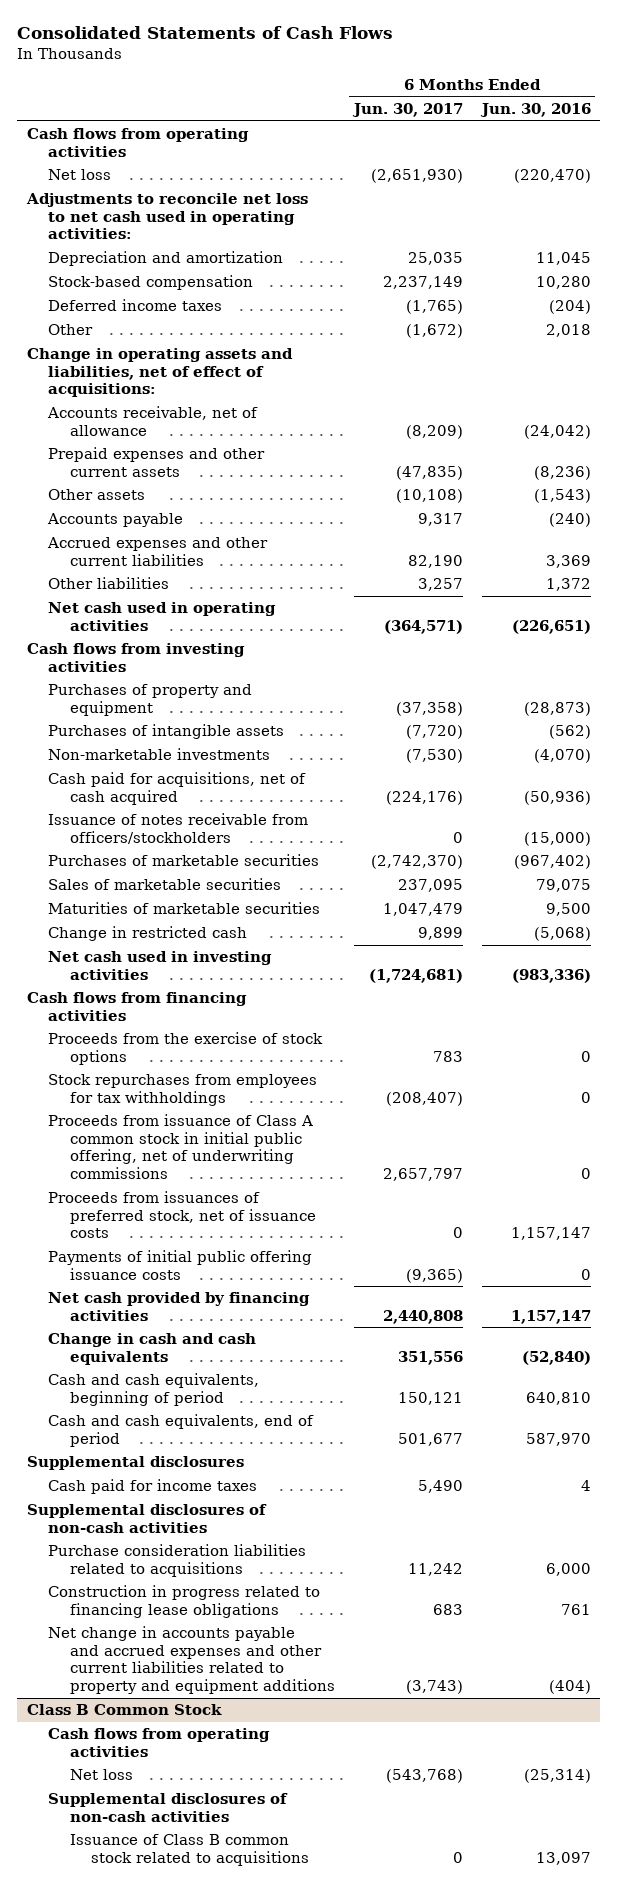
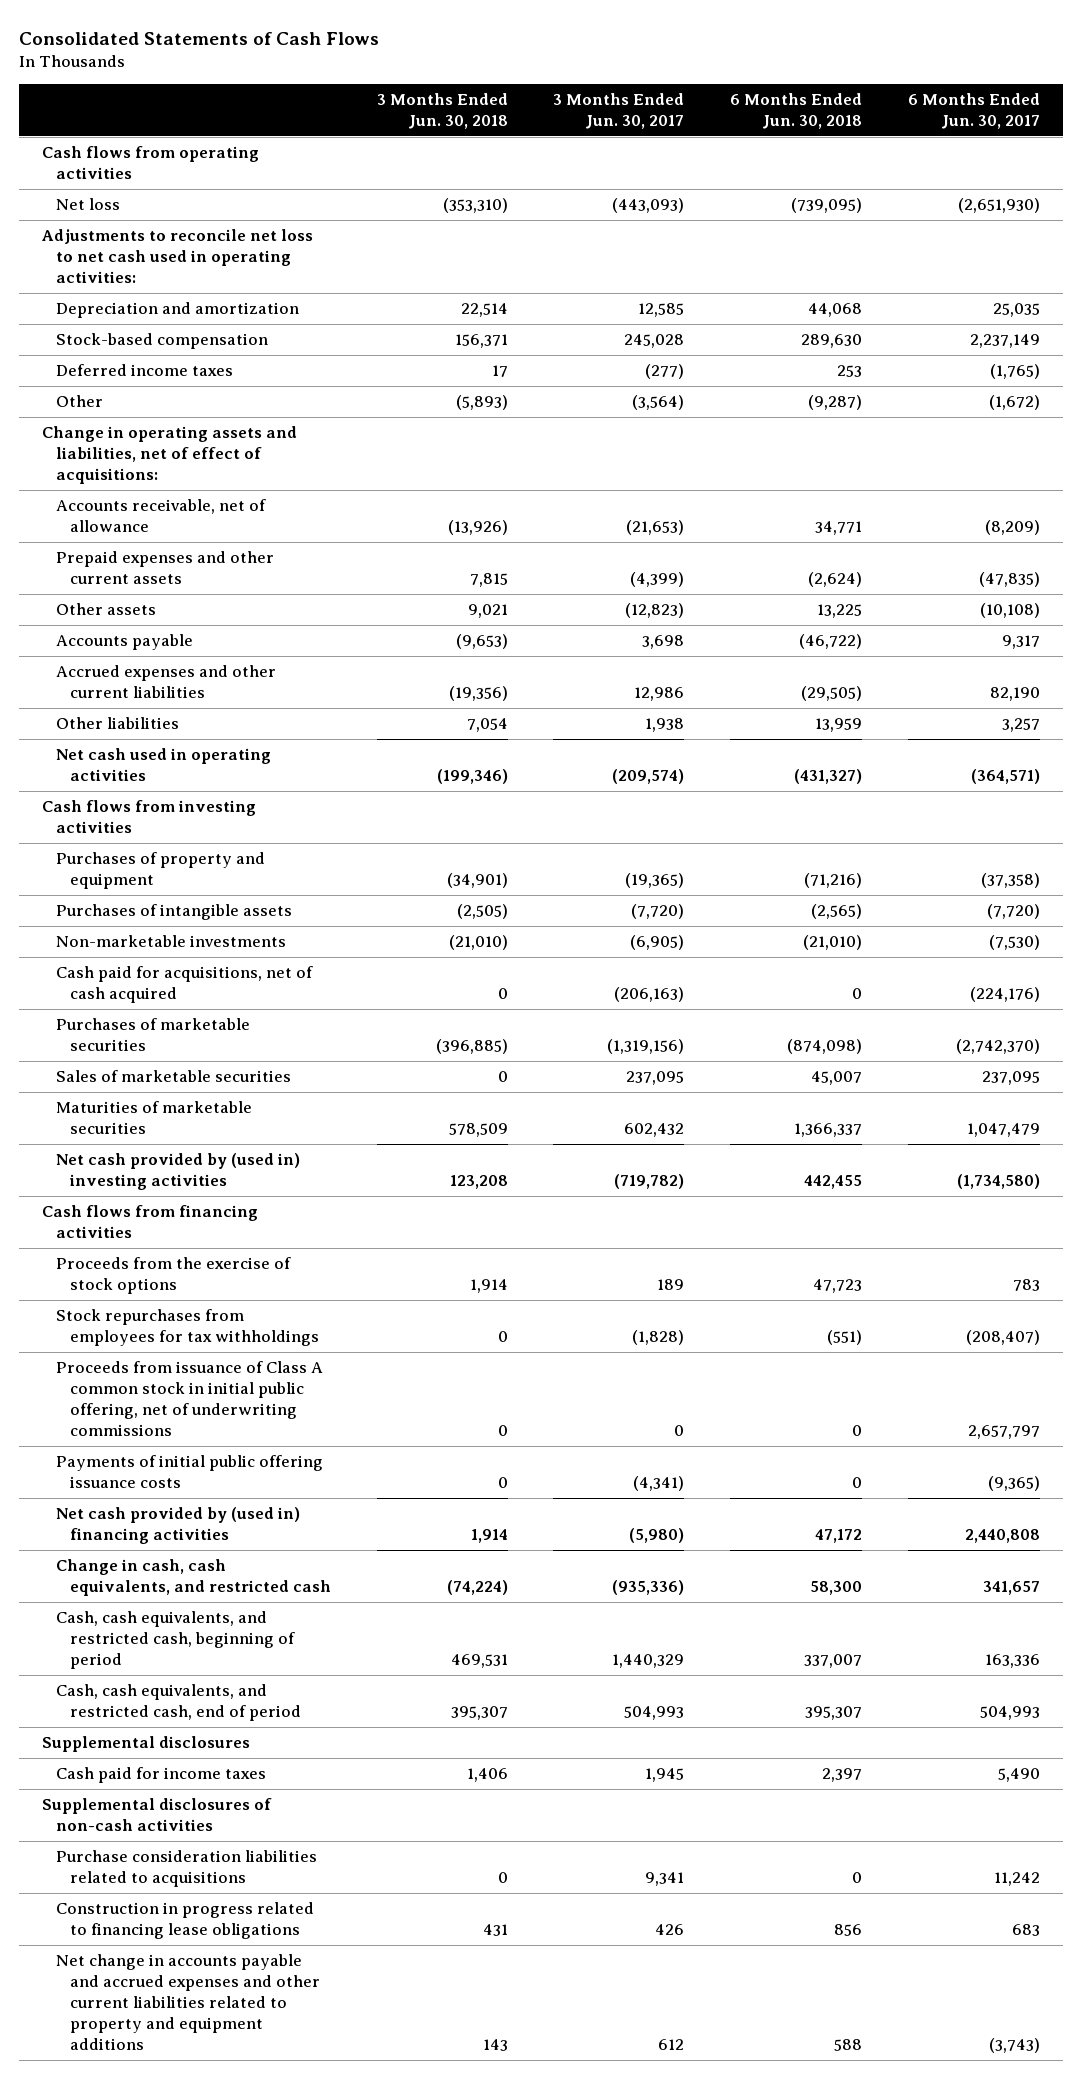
- | 6 Months Ended Jun. 30, 2017 | 6 Months Ended Jun. 30, 2016
+ | 3 Months Ended Jun. 30, 2018 | 3 Months Ended Jun. 30, 2017 | 6 Months Ended Jun. 30, 2018 | 6 Months Ended Jun. 30, 2017
- Issuance of notes receivable from officers/stockholders | 0 | (15,000)
- Change in restricted cash | 9,899 | (5,068)
- Net cash used in investing activities | (1,724,681) | (983,336)
+ Net cash provided by (used in) investing activities | 123,208 | (719,782) | 442,455 | (1,734,580)
- Proceeds from issuances of preferred stock, net of issuance costs | 0 | 1,157,147
- Net cash provided by financing activities | 2,440,808 | 1,157,147
- Change in cash and cash equivalents | 351,556 | (52,840)
- Cash and cash equivalents, beginning of period | 150,121 | 640,810
- Cash and cash equivalents, end of period | 501,677 | 587,970
+ Net cash provided by (used in) financing activities | 1,914 | (5,980) | 47,172 | 2,440,808
+ Change in cash, cash equivalents, and restricted cash | (74,224) | (935,336) | 58,300 | 341,657
+ Cash, cash equivalents, and restricted cash, beginning of period | 469,531 | 1,440,329 | 337,007 | 163,336
+ Cash, cash equivalents, and restricted cash, end of period | 395,307 | 504,993 | 395,307 | 504,993
- Class B Common Stock
- Cash flows from operating activities
- Net loss | (543,768) | (25,314)
- Supplemental disclosures of non-cash activities
- Issuance of Class B common stock related to acquisitions | 0 | 13,097

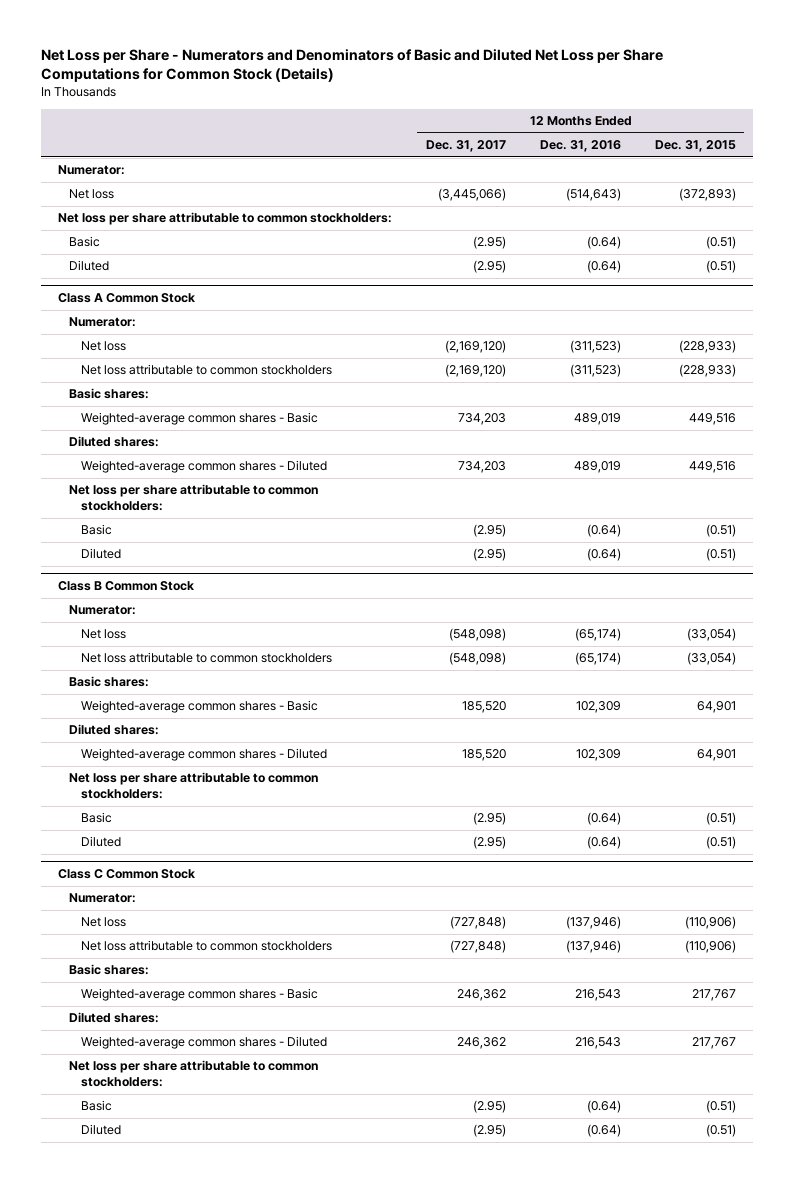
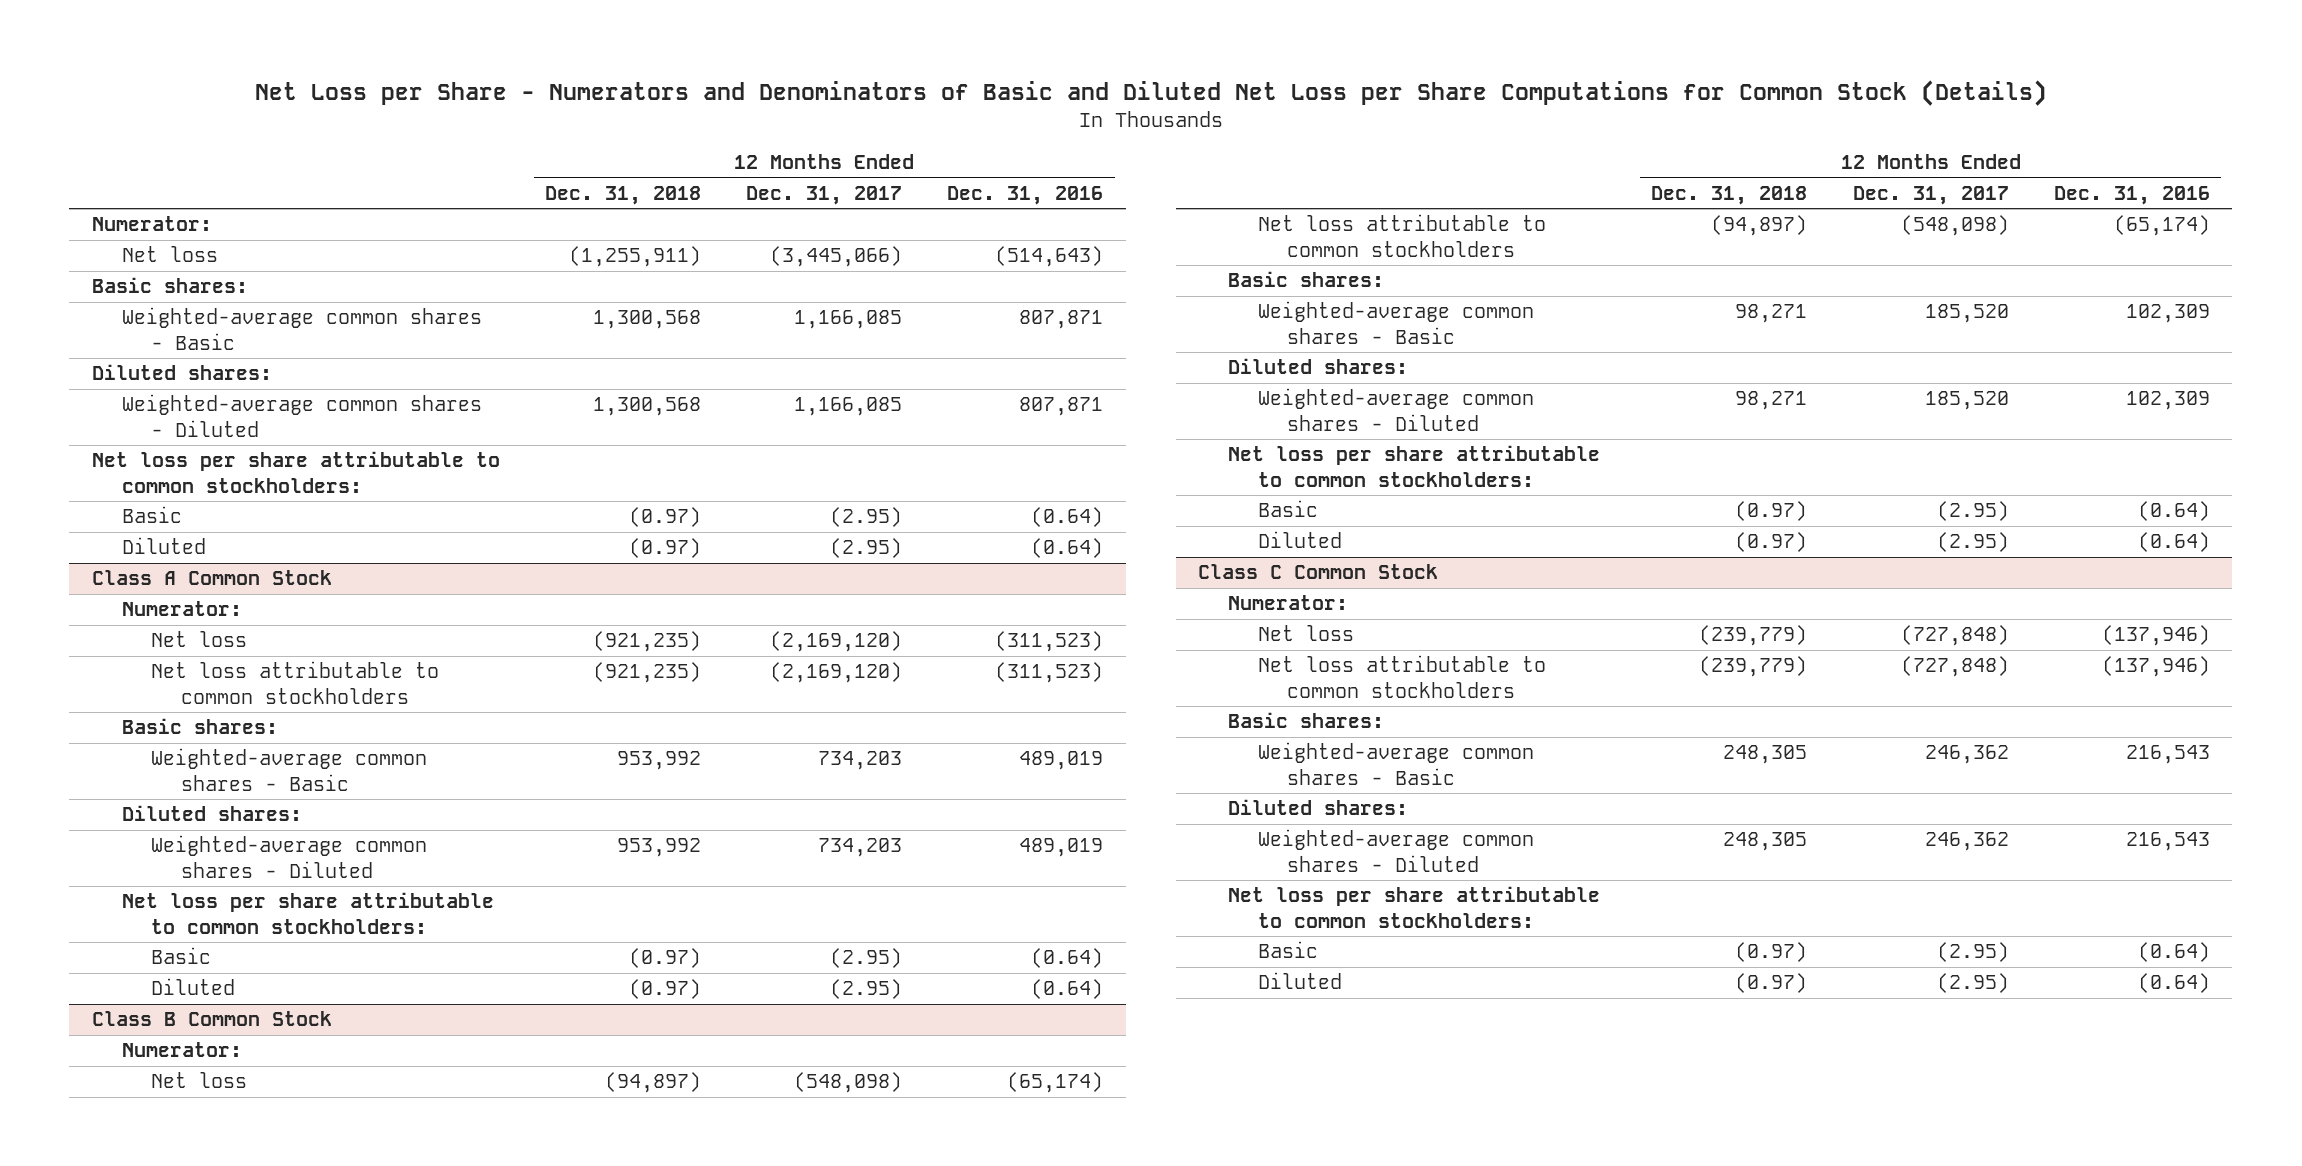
- | 12 Months Ended Dec. 31, 2017 | 12 Months Ended Dec. 31, 2016 | 12 Months Ended Dec. 31, 2015
+ | 12 Months Ended Dec. 31, 2018 | 12 Months Ended Dec. 31, 2017 | 12 Months Ended Dec. 31, 2016
+ Basic shares:
+ Weighted-average common shares - Basic | 1,300,568 | 1,166,085 | 807,871
+ Diluted shares:
+ Weighted-average common shares - Diluted | 1,300,568 | 1,166,085 | 807,871

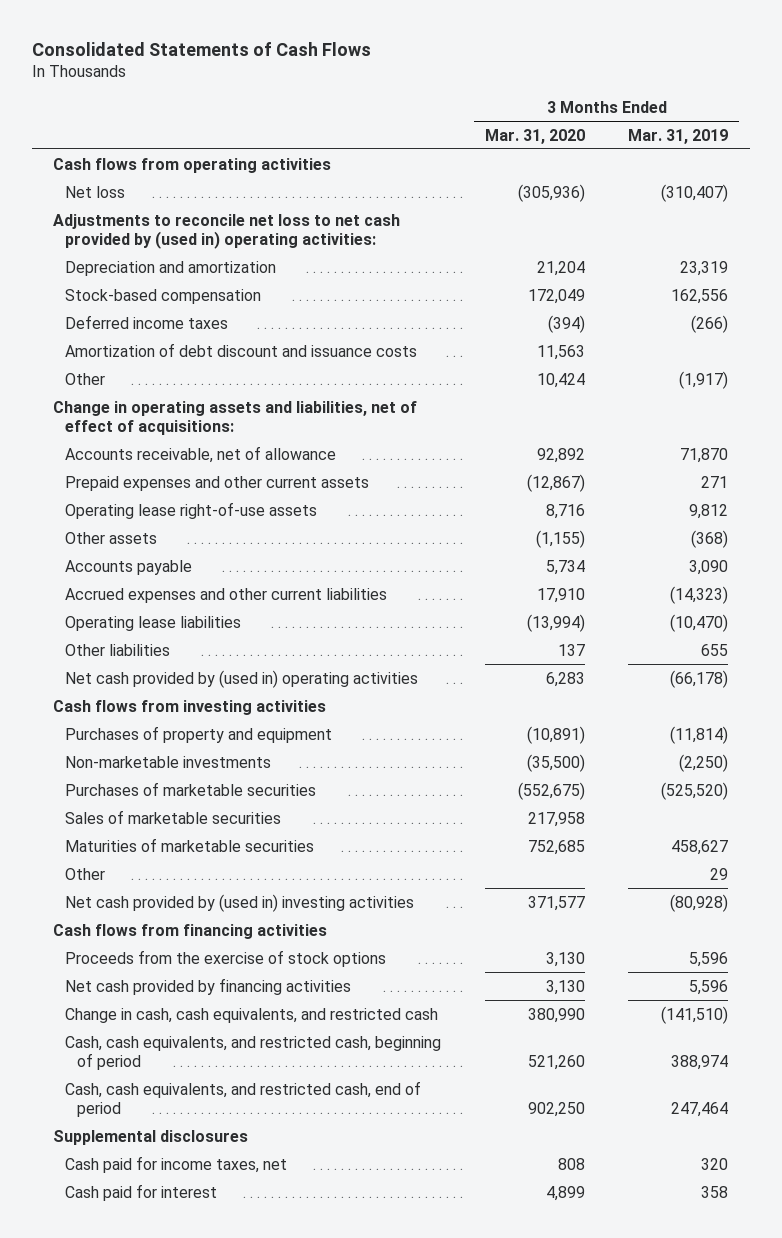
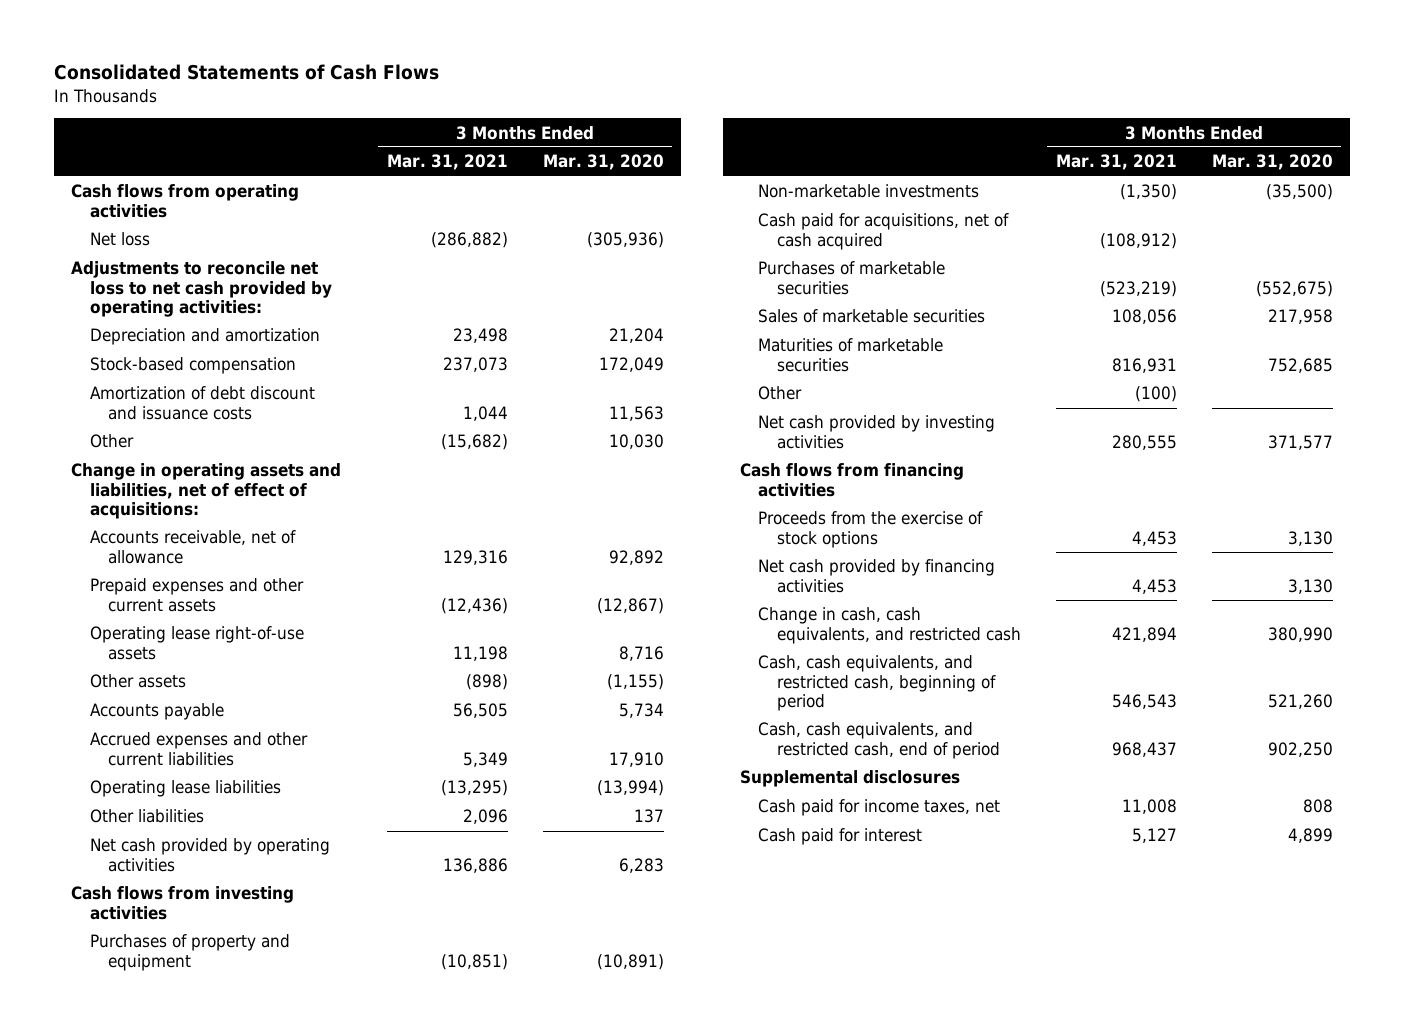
- | 3 Months Ended Mar. 31, 2020 | 3 Months Ended Mar. 31, 2019
+ | 3 Months Ended Mar. 31, 2021 | 3 Months Ended Mar. 31, 2020
- Adjustments to reconcile net loss to net cash provided by (used in) operating activities:
+ Adjustments to reconcile net loss to net cash provided by operating activities:
- Deferred income taxes | (394) | (266)
- Other | 10,424 | (1,917)
+ Other | (15,682) | 10,030
- Net cash provided by (used in) operating activities | 6,283 | (66,178)
+ Net cash provided by operating activities | 136,886 | 6,283
+ Cash paid for acquisitions, net of cash acquired | (108,912) |
- Net cash provided by (used in) investing activities | 371,577 | (80,928)
+ Net cash provided by investing activities | 280,555 | 371,577

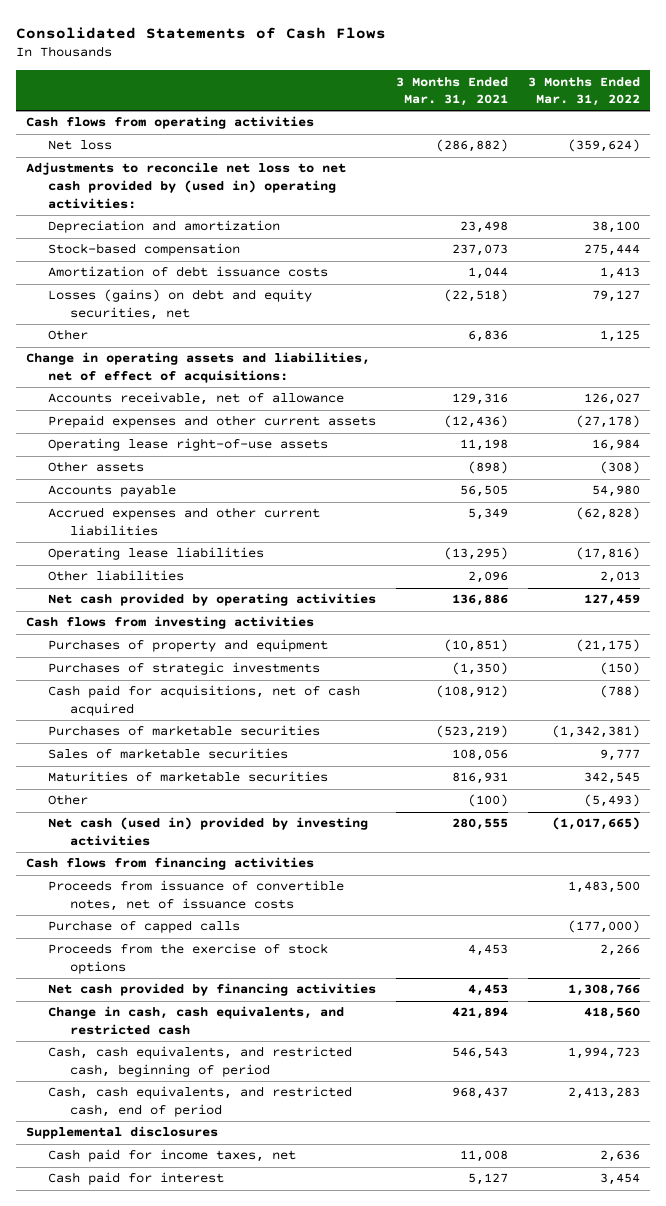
- | 3 Months Ended Mar. 31, 2021 | 3 Months Ended Mar. 31, 2020
+ | 3 Months Ended Mar. 31, 2021 | 3 Months Ended Mar. 31, 2022
- Adjustments to reconcile net loss to net cash provided by operating activities:
+ Adjustments to reconcile net loss to net cash provided by (used in) operating activities:
- Amortization of debt discount and issuance costs | 1,044 | 11,563
- Other | (15,682) | 10,030
+ Amortization of debt issuance costs | 1,044 | 1,413
+ Losses (gains) on debt and equity securities, net | (22,518) | 79,127
+ Other | 6,836 | 1,125
- Non-marketable investments | (1,350) | (35,500)
+ Purchases of strategic investments | (1,350) | (150)
- Net cash provided by investing activities | 280,555 | 371,577
+ Net cash (used in) provided by investing activities | 280,555 | (1,017,665)
+ Proceeds from issuance of convertible notes, net of issuance costs | | 1,483,500
+ Purchase of capped calls | | (177,000)

